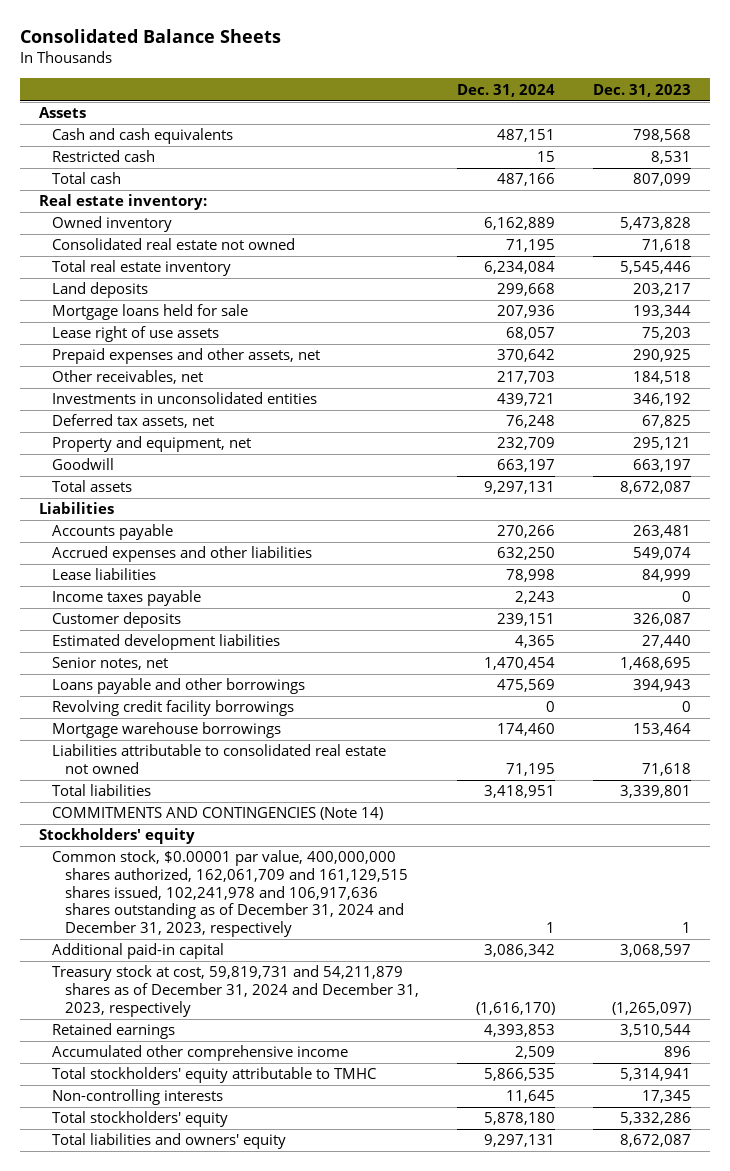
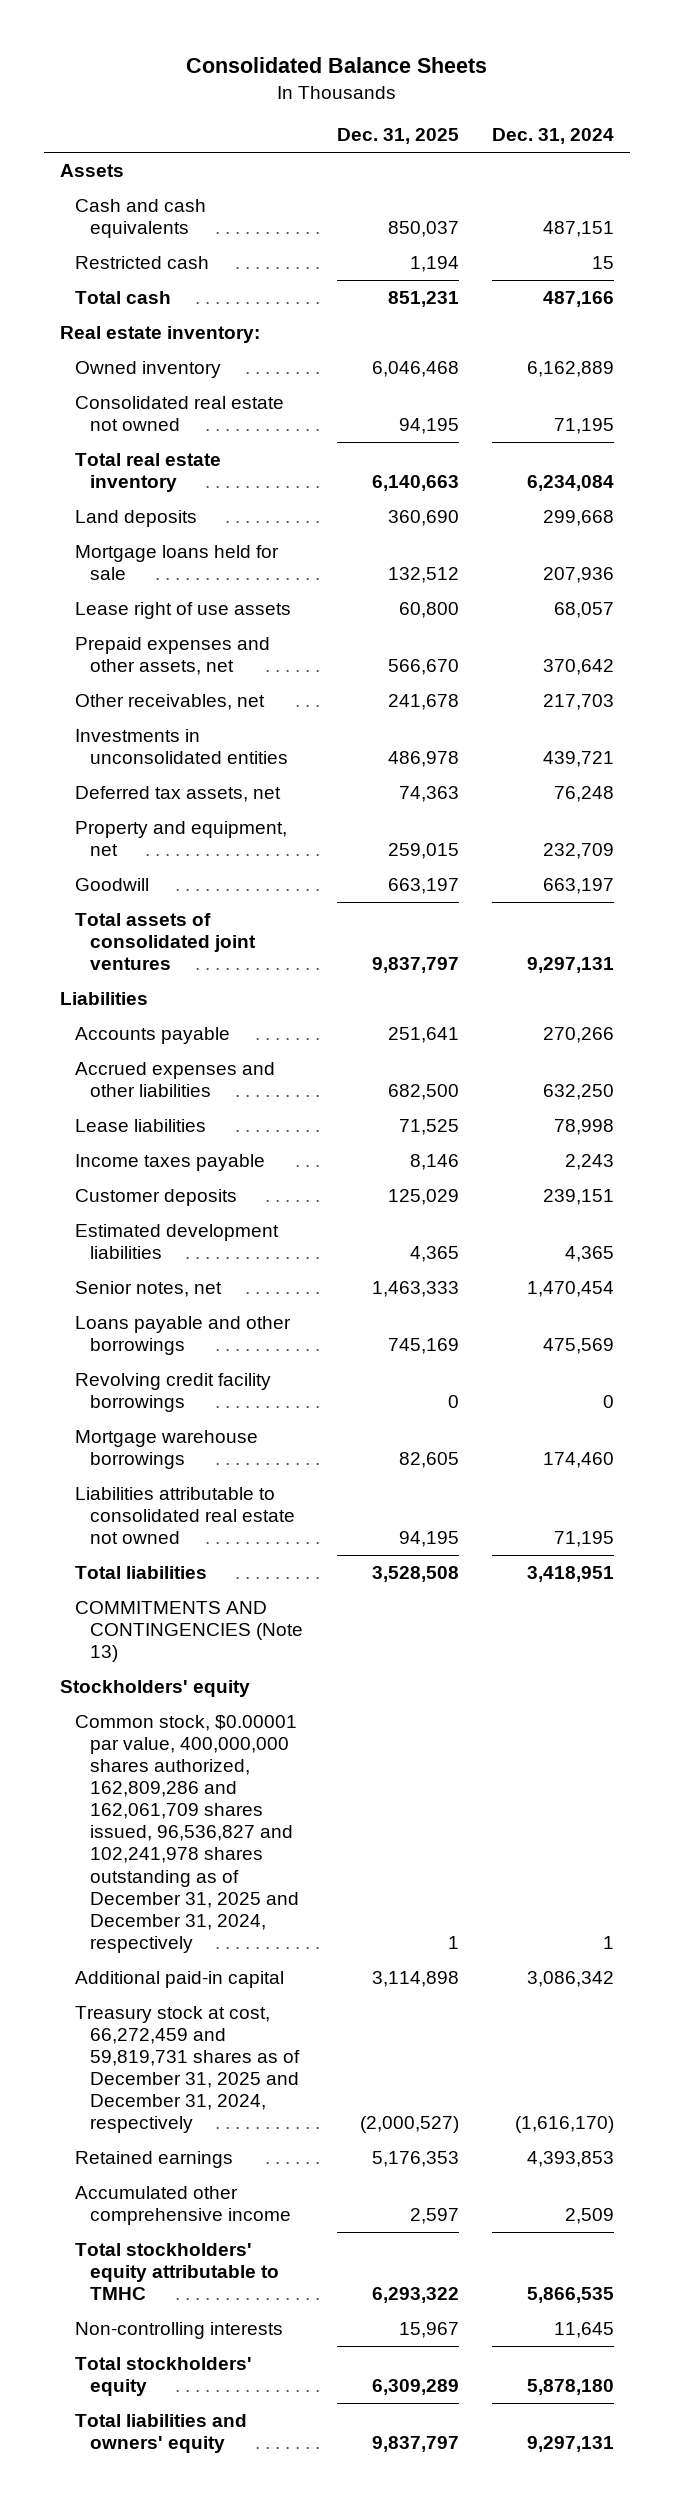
- | Dec. 31, 2024 | Dec. 31, 2023
+ | Dec. 31, 2025 | Dec. 31, 2024
- Total assets | 9,297,131 | 8,672,087
+ Total assets of consolidated joint ventures | 9,837,797 | 9,297,131
- COMMITMENTS AND CONTINGENCIES (Note 14)
+ COMMITMENTS AND CONTINGENCIES (Note 13)
- Common stock, $0.00001 par value, 400,000,000 shares authorized, 162,061,709 and 161,129,515 shares issued, 102,241,978 and 106,917,636 shares outstanding as of December 31, 2024 and December 31, 2023, respectively | 1 | 1
+ Common stock, $0.00001 par value, 400,000,000 shares authorized, 162,809,286 and 162,061,709 shares issued, 96,536,827 and 102,241,978 shares outstanding as of December 31, 2025 and December 31, 2024, respectively | 1 | 1
- Treasury stock at cost, 59,819,731 and 54,211,879 shares as of December 31, 2024 and December 31, 2023, respectively | (1,616,170) | (1,265,097)
+ Treasury stock at cost, 66,272,459 and 59,819,731 shares as of December 31, 2025 and December 31, 2024, respectively | (2,000,527) | (1,616,170)

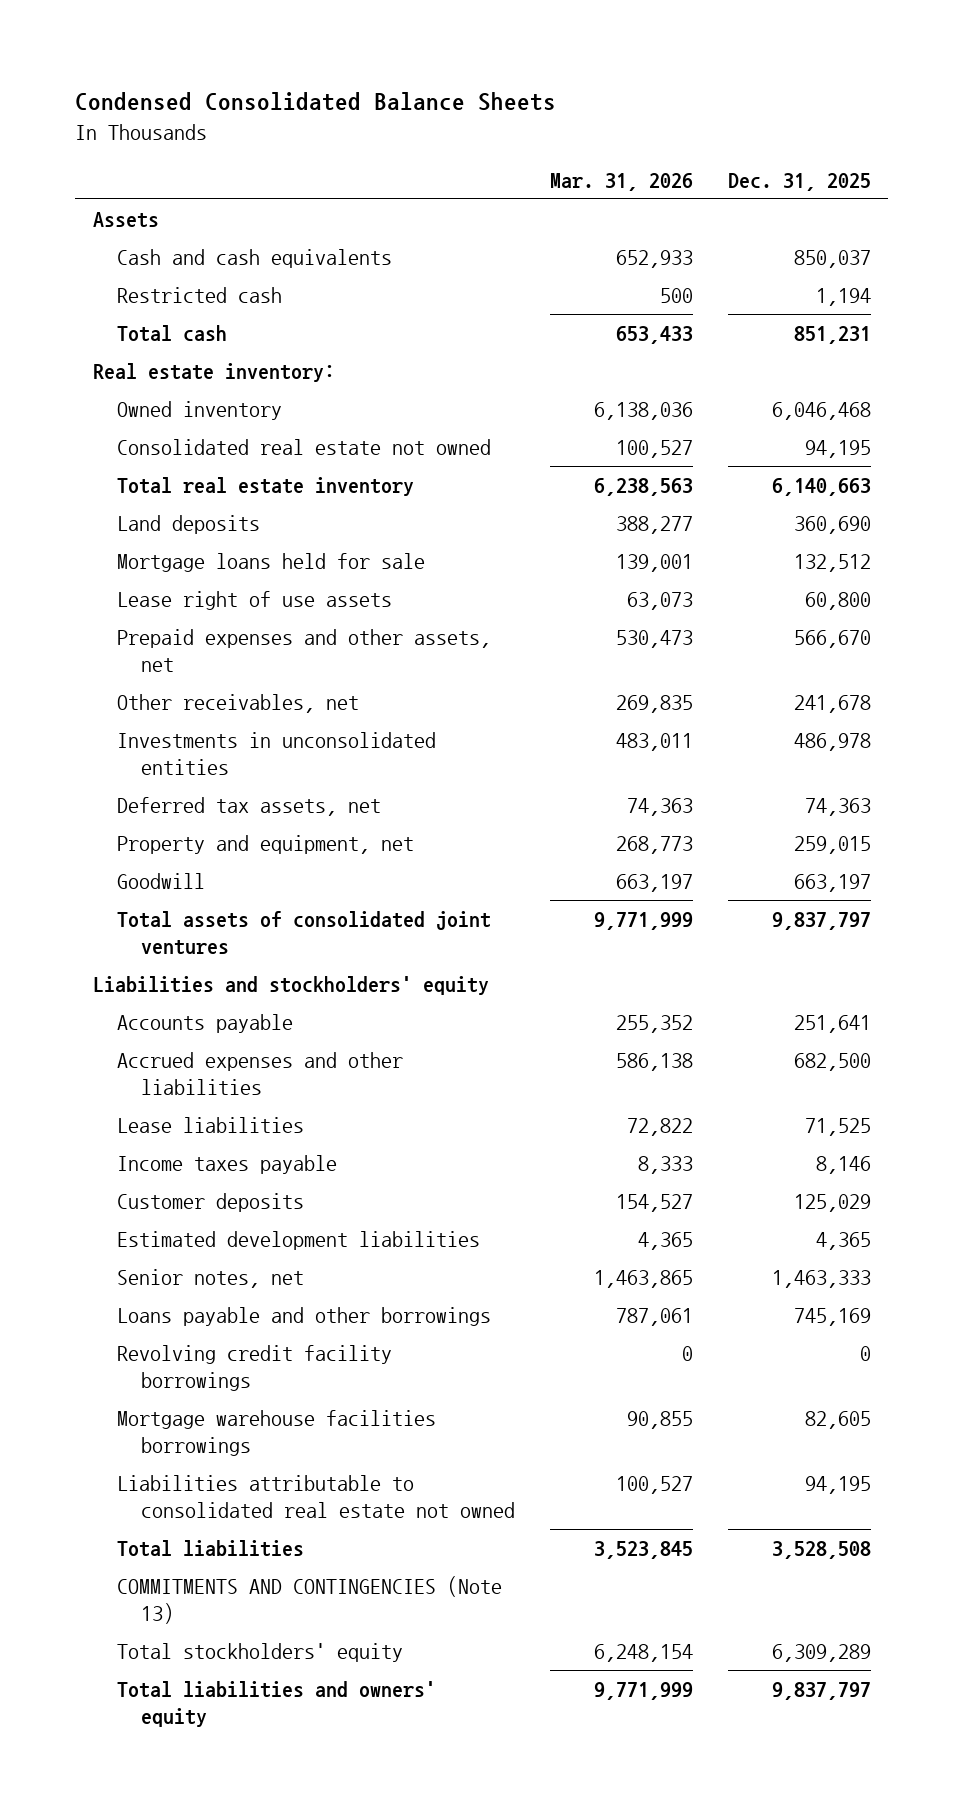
- Consolidated Balance Sheets
+ Condensed Consolidated Balance Sheets
- | Dec. 31, 2025 | Dec. 31, 2024
+ | Mar. 31, 2026 | Dec. 31, 2025
- Liabilities
+ Liabilities and stockholders' equity
- Mortgage warehouse borrowings | 82,605 | 174,460
+ Mortgage warehouse facilities borrowings | 90,855 | 82,605
- Stockholders' equity
- Common stock, $0.00001 par value, 400,000,000 shares authorized, 162,809,286 and 162,061,709 shares issued, 96,536,827 and 102,241,978 shares outstanding as of December 31, 2025 and December 31, 2024, respectively | 1 | 1
- Additional paid-in capital | 3,114,898 | 3,086,342
- Treasury stock at cost, 66,272,459 and 59,819,731 shares as of December 31, 2025 and December 31, 2024, respectively | (2,000,527) | (1,616,170)
- Retained earnings | 5,176,353 | 4,393,853
- Accumulated other comprehensive income | 2,597 | 2,509
- Total stockholders' equity attributable to TMHC | 6,293,322 | 5,866,535
- Non-controlling interests | 15,967 | 11,645

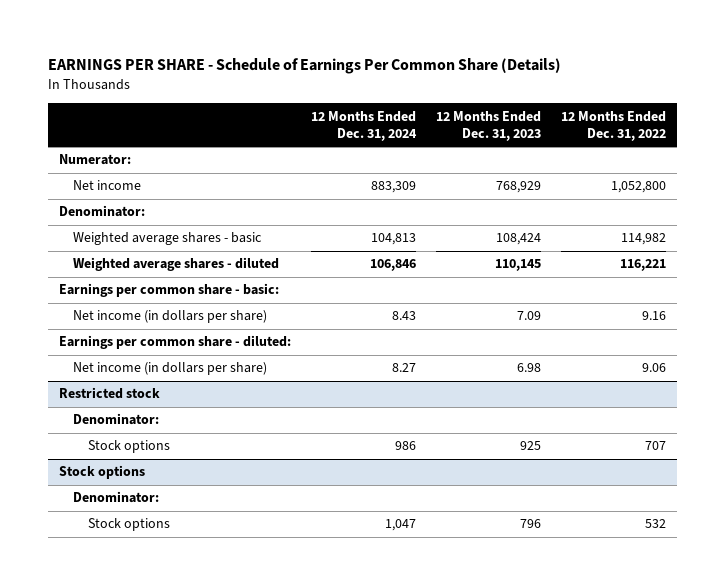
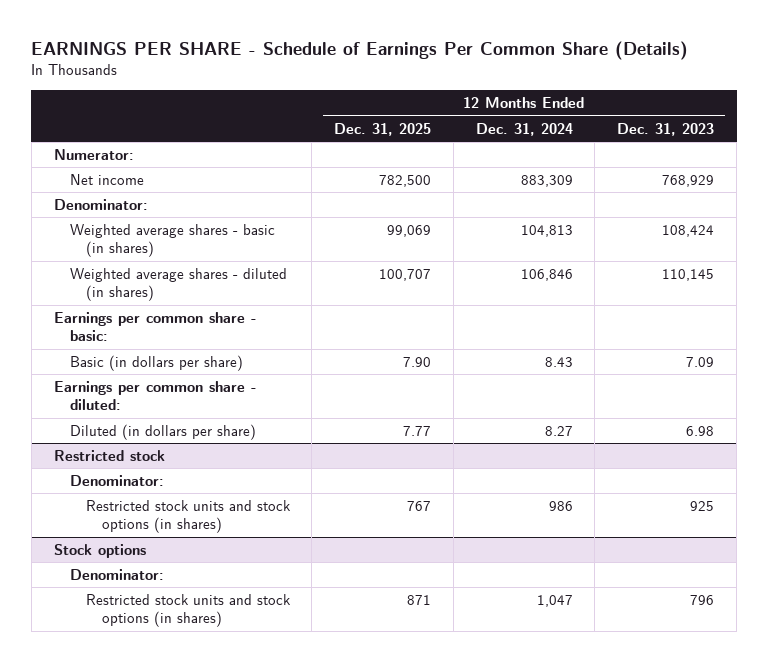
- | 12 Months Ended Dec. 31, 2024 | 12 Months Ended Dec. 31, 2023 | 12 Months Ended Dec. 31, 2022
+ | 12 Months Ended Dec. 31, 2025 | 12 Months Ended Dec. 31, 2024 | 12 Months Ended Dec. 31, 2023
- Weighted average shares - basic | 104,813 | 108,424 | 114,982
- Weighted average shares - diluted | 106,846 | 110,145 | 116,221
+ Weighted average shares - basic (in shares) | 99,069 | 104,813 | 108,424
+ Weighted average shares - diluted (in shares) | 100,707 | 106,846 | 110,145
- Net income (in dollars per share) | 8.43 | 7.09 | 9.16
+ Basic (in dollars per share) | 7.90 | 8.43 | 7.09
- Net income (in dollars per share) | 8.27 | 6.98 | 9.06
+ Diluted (in dollars per share) | 7.77 | 8.27 | 6.98
@ Restricted stock
- Stock options | 986 | 925 | 707
+ Restricted stock units and stock options (in shares) | 767 | 986 | 925
@ Stock options
- Stock options | 1,047 | 796 | 532
+ Restricted stock units and stock options (in shares) | 871 | 1,047 | 796

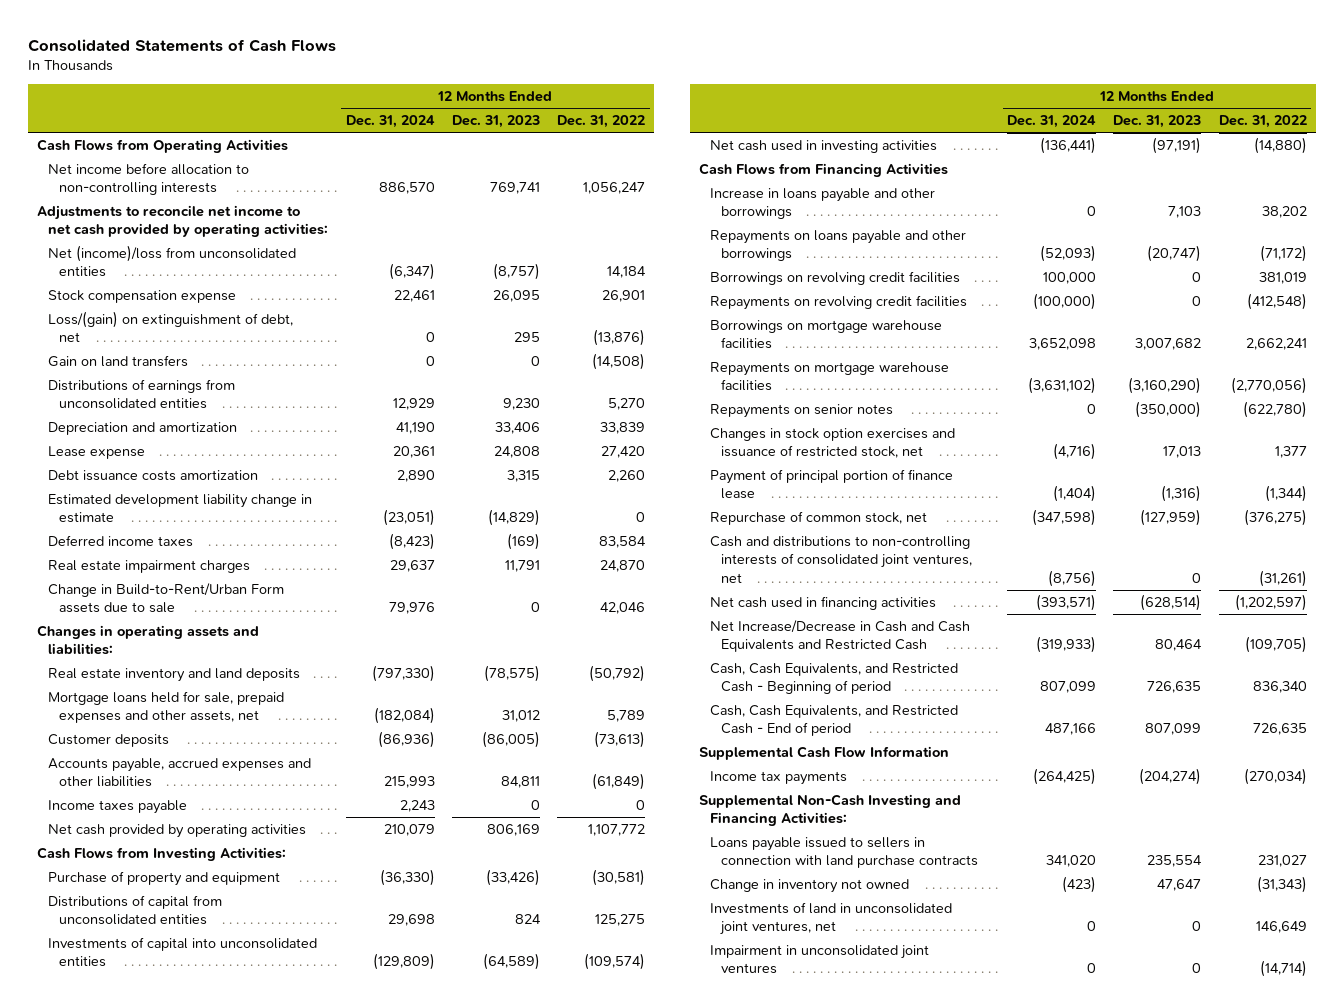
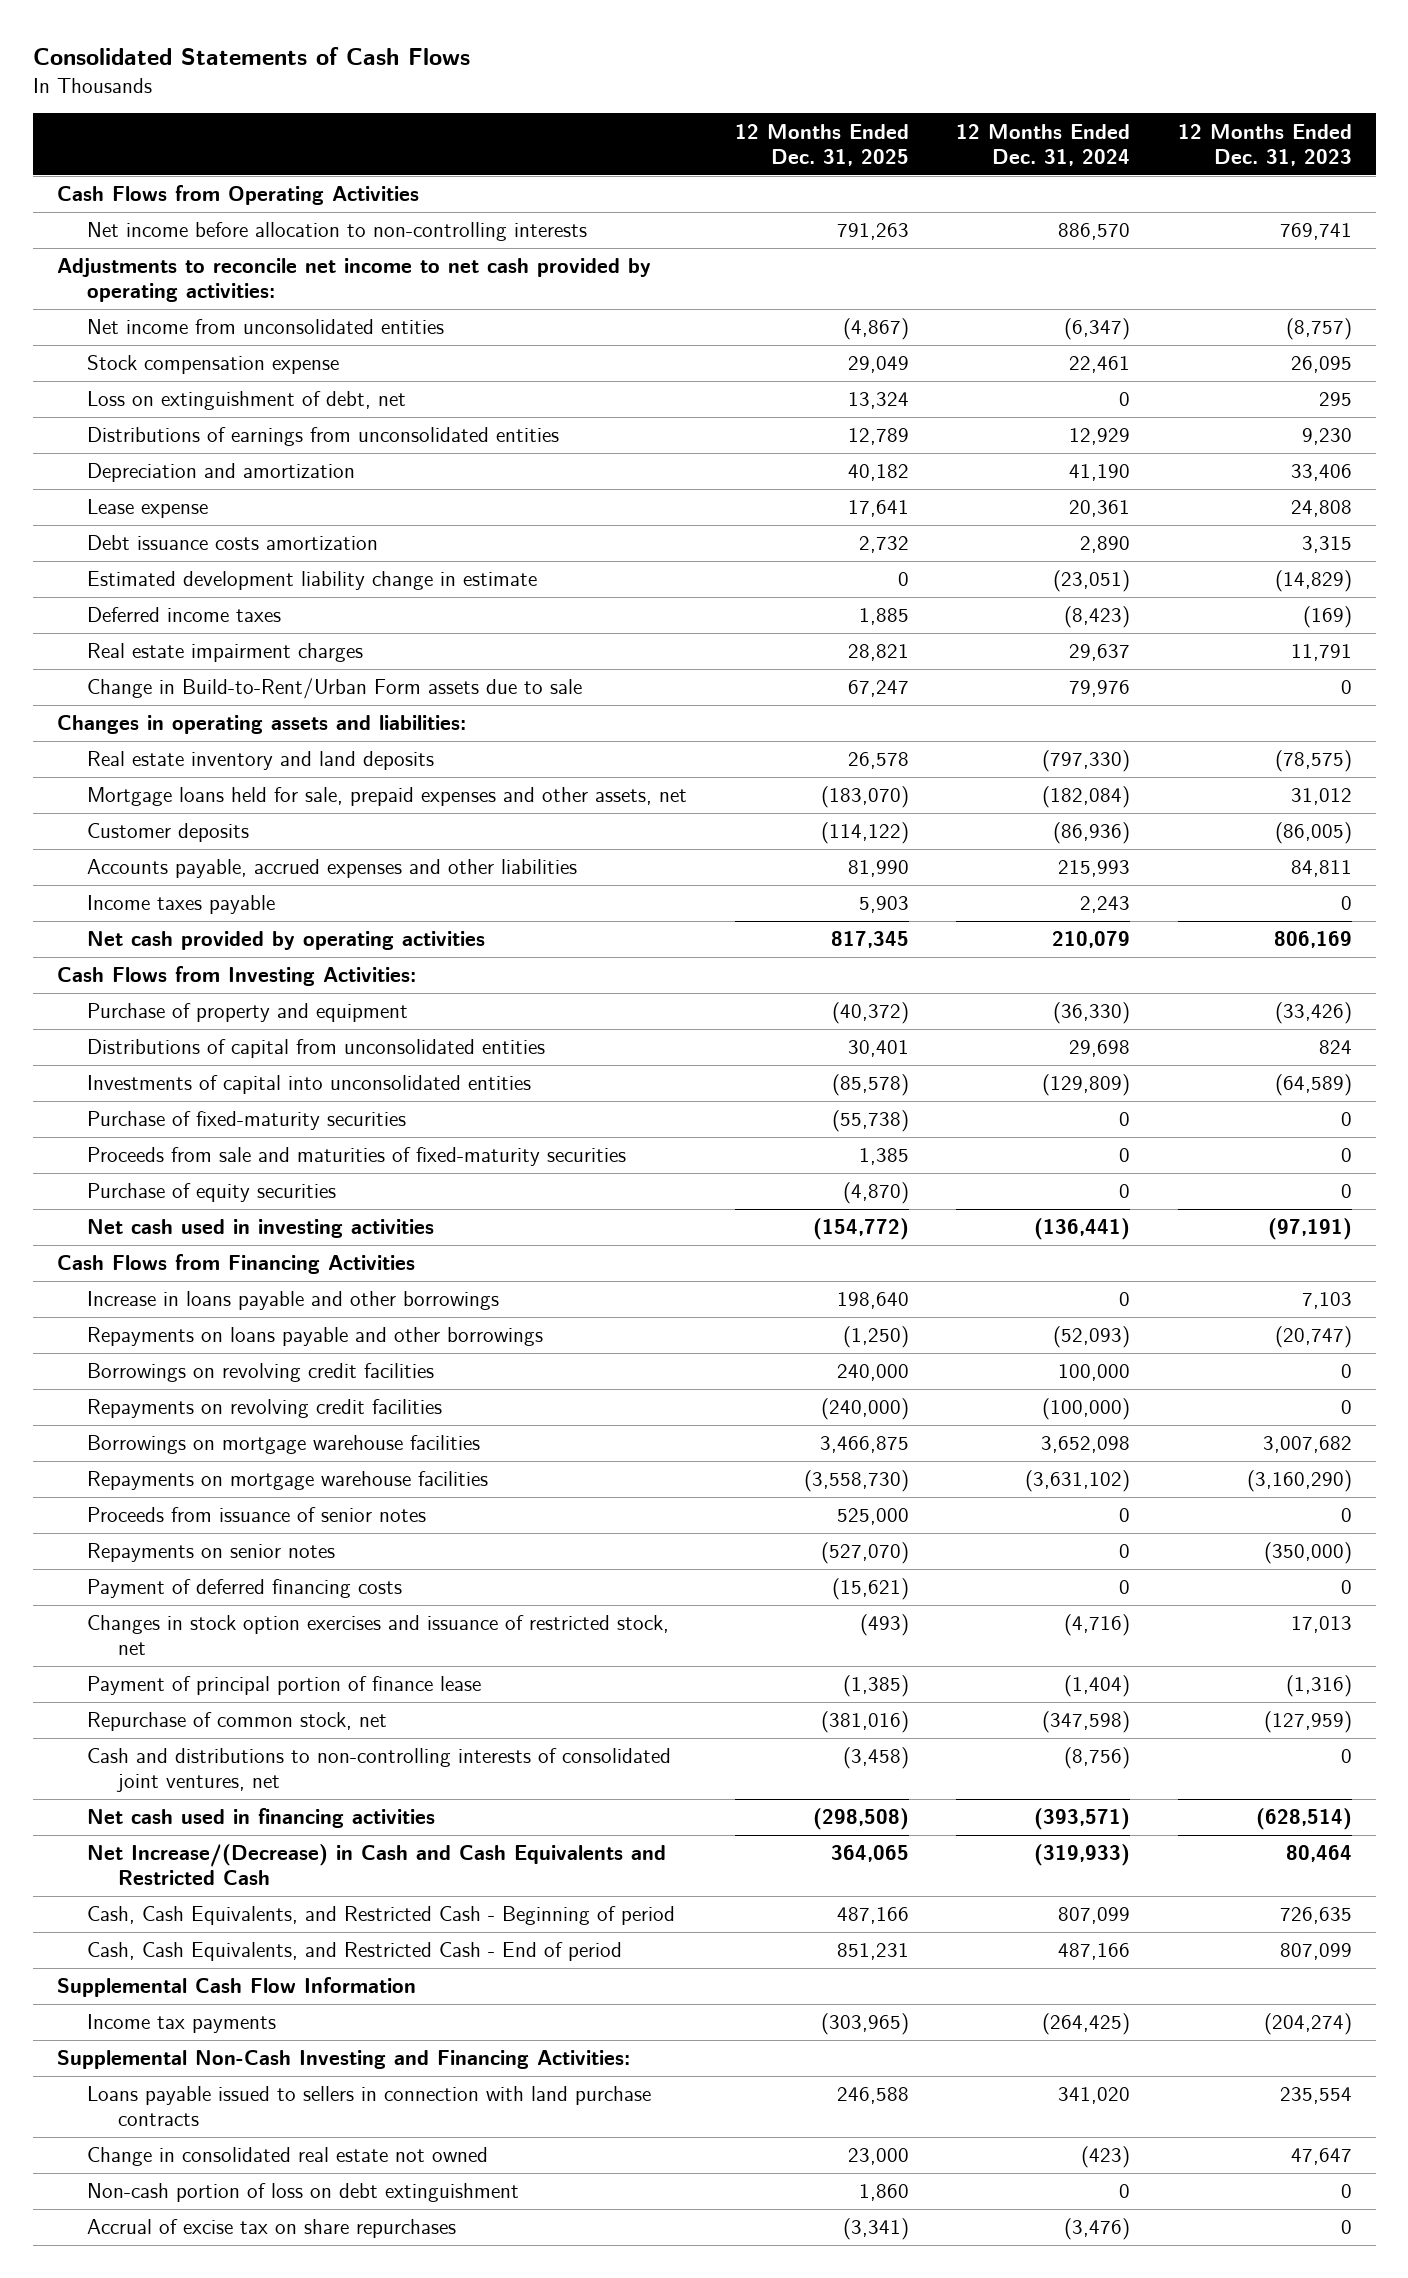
- | 12 Months Ended Dec. 31, 2024 | 12 Months Ended Dec. 31, 2023 | 12 Months Ended Dec. 31, 2022
+ | 12 Months Ended Dec. 31, 2025 | 12 Months Ended Dec. 31, 2024 | 12 Months Ended Dec. 31, 2023
- Net (income)/loss from unconsolidated entities | (6,347) | (8,757) | 14,184
+ Net income from unconsolidated entities | (4,867) | (6,347) | (8,757)
- Loss/(gain) on extinguishment of debt, net | 0 | 295 | (13,876)
- Gain on land transfers | 0 | 0 | (14,508)
+ Loss on extinguishment of debt, net | 13,324 | 0 | 295
+ Purchase of fixed-maturity securities | (55,738) | 0 | 0
+ Proceeds from sale and maturities of fixed-maturity securities | 1,385 | 0 | 0
+ Purchase of equity securities | (4,870) | 0 | 0
+ Proceeds from issuance of senior notes | 525,000 | 0 | 0
+ Payment of deferred financing costs | (15,621) | 0 | 0
- Net Increase/Decrease in Cash and Cash Equivalents and Restricted Cash | (319,933) | 80,464 | (109,705)
+ Net Increase/(Decrease) in Cash and Cash Equivalents and Restricted Cash | 364,065 | (319,933) | 80,464
- Change in inventory not owned | (423) | 47,647 | (31,343)
- Investments of land in unconsolidated joint ventures, net | 0 | 0 | 146,649
- Impairment in unconsolidated joint ventures | 0 | 0 | (14,714)
+ Change in consolidated real estate not owned | 23,000 | (423) | 47,647
+ Non-cash portion of loss on debt extinguishment | 1,860 | 0 | 0
+ Accrual of excise tax on share repurchases | (3,341) | (3,476) | 0

